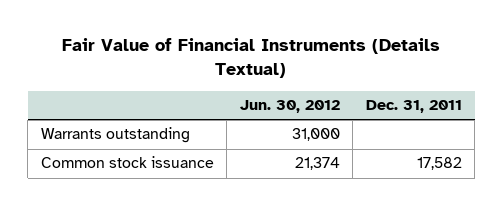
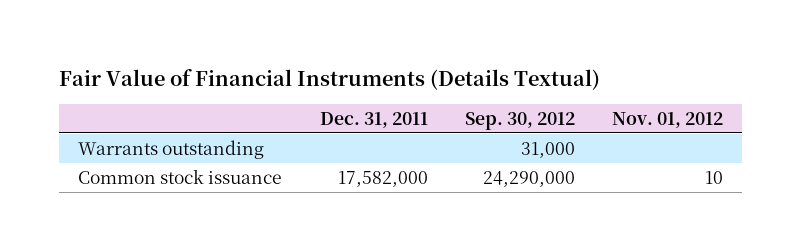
- | Jun. 30, 2012 | Dec. 31, 2011
+ | Dec. 31, 2011 | Sep. 30, 2012 | Nov. 01, 2012
- Common stock issuance | 21,374 | 17,582
+ Common stock issuance | 17,582,000 | 24,290,000 | 10

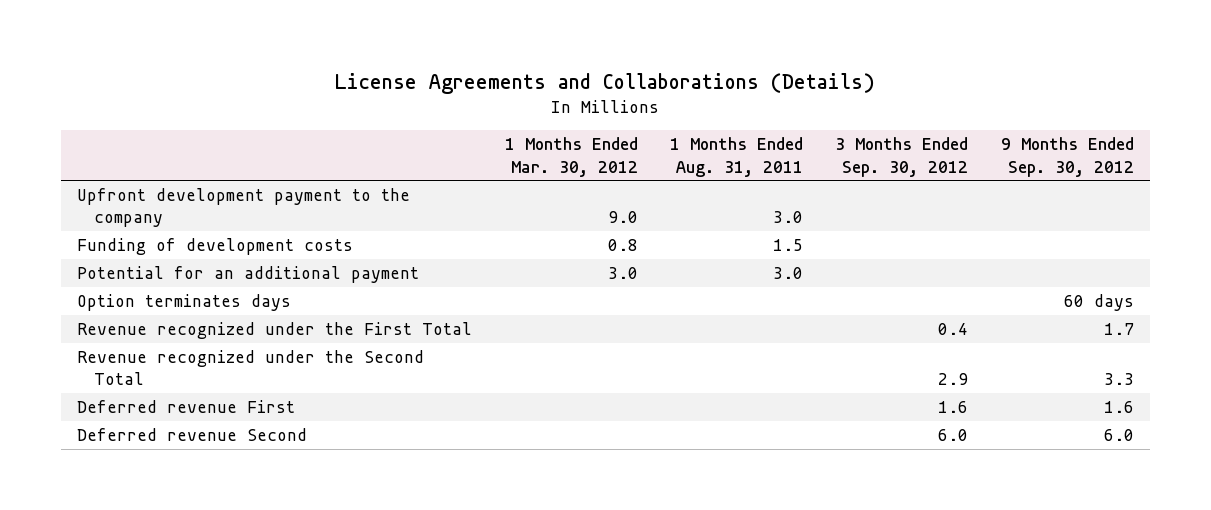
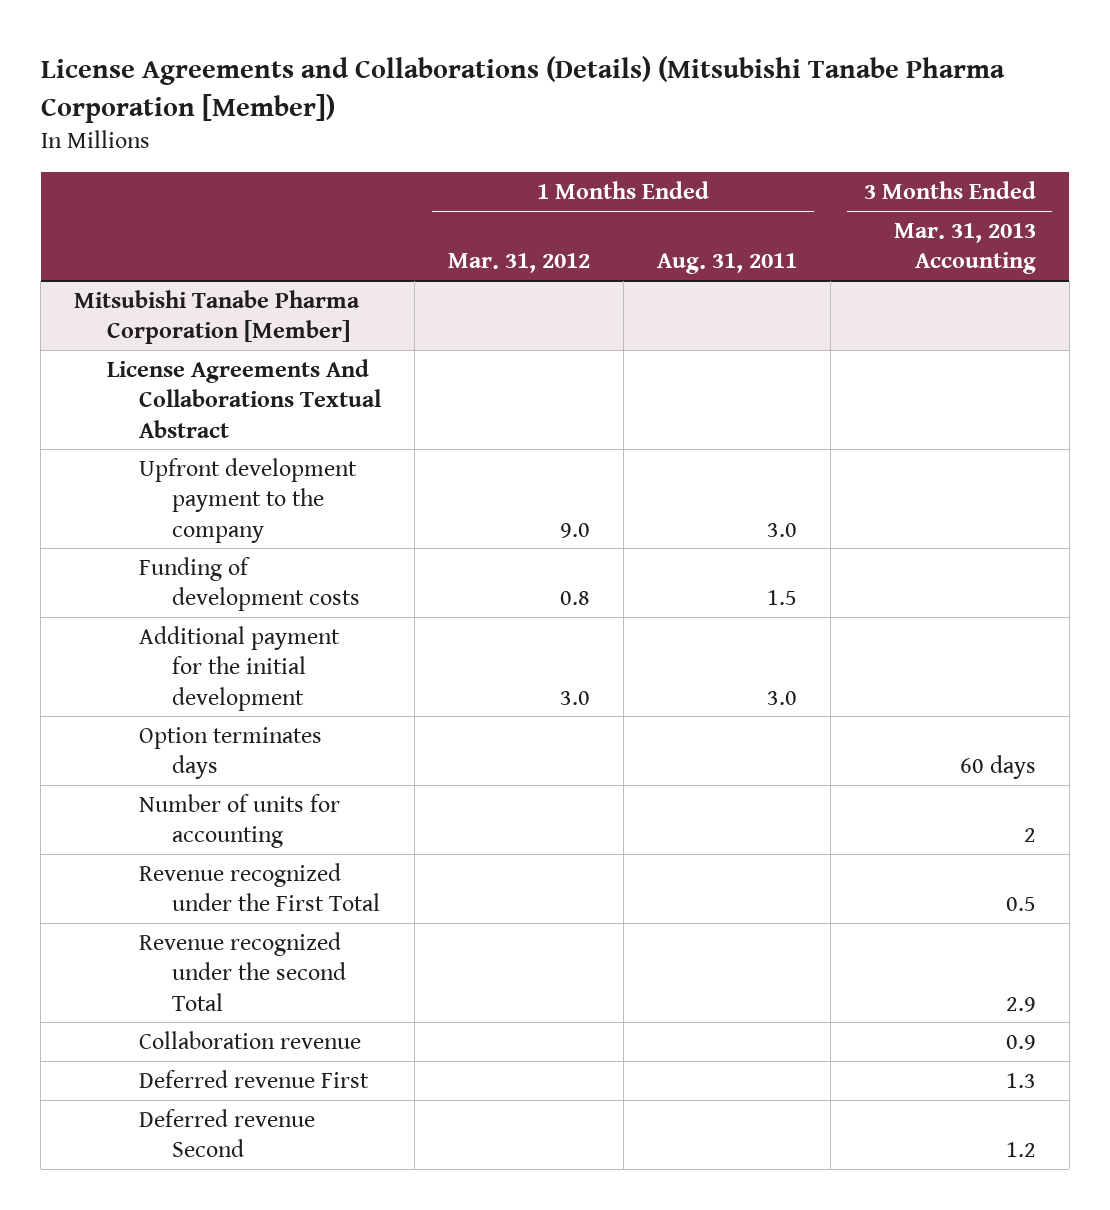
- License Agreements and Collaborations (Details)
+ License Agreements and Collaborations (Details) (Mitsubishi Tanabe Pharma Corporation [Member])
- | 1 Months Ended Mar. 30, 2012 | 1 Months Ended Aug. 31, 2011 | 3 Months Ended Sep. 30, 2012 | 9 Months Ended Sep. 30, 2012
+ | 1 Months Ended Mar. 31, 2012 | 1 Months Ended Aug. 31, 2011 | 3 Months Ended Mar. 31, 2013 Accounting
+ Mitsubishi Tanabe Pharma Corporation [Member]
+ License Agreements And Collaborations Textual Abstract
- Potential for an additional payment | 3.0 | 3.0 | |
+ Additional payment for the initial development | 3.0 | 3.0 |
+ Number of units for accounting | | | 2
- Revenue recognized under the Second Total | | | 2.9 | 3.3
+ Revenue recognized under the second Total | | | 2.9
+ Collaboration revenue | | | 0.9

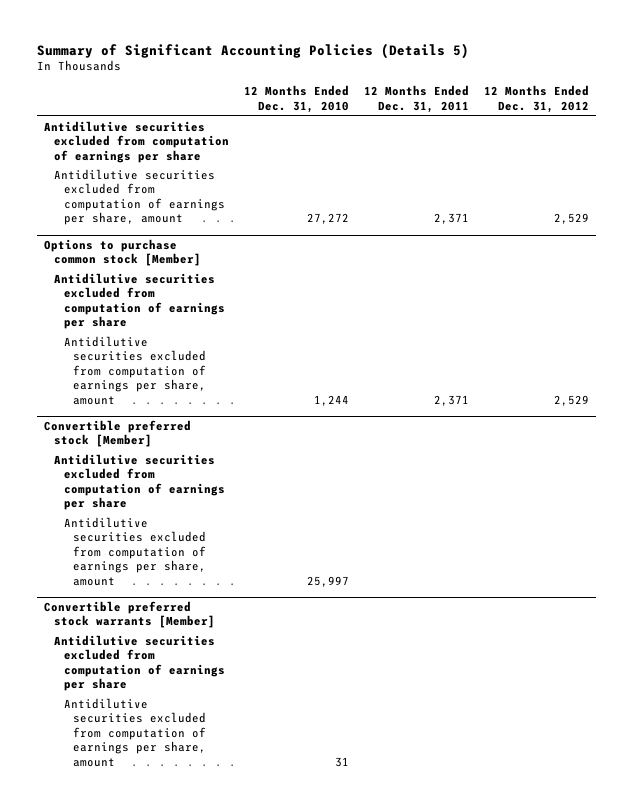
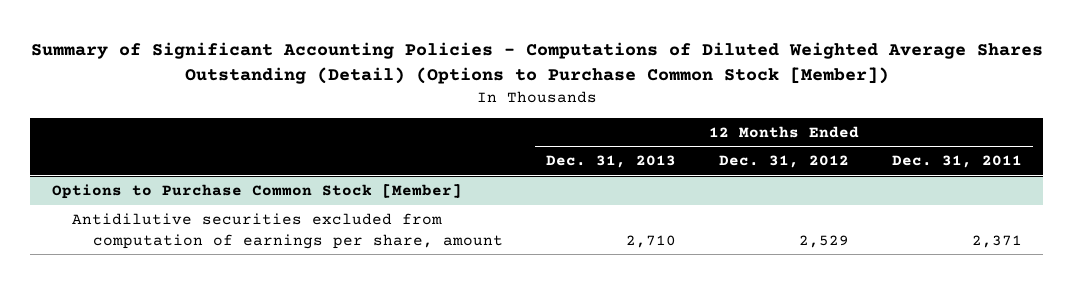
- Summary of Significant Accounting Policies (Details 5)
+ Summary of Significant Accounting Policies - Computations of Diluted Weighted Average Shares Outstanding (Detail) (Options to Purchase Common Stock [Member])
- | 12 Months Ended Dec. 31, 2010 | 12 Months Ended Dec. 31, 2011 | 12 Months Ended Dec. 31, 2012
+ | 12 Months Ended Dec. 31, 2013 | 12 Months Ended Dec. 31, 2012 | 12 Months Ended Dec. 31, 2011
- Antidilutive securities excluded from computation of earnings per share
- Antidilutive securities excluded from computation of earnings per share, amount | 27,272 | 2,371 | 2,529
- Options to purchase common stock [Member]
- Antidilutive securities excluded from computation of earnings per share
+ Options to Purchase Common Stock [Member]
- Convertible preferred stock [Member]
- Antidilutive securities excluded from computation of earnings per share
- Antidilutive securities excluded from computation of earnings per share, amount | 25,997 | |
- Convertible preferred stock warrants [Member]
- Antidilutive securities excluded from computation of earnings per share
- Antidilutive securities excluded from computation of earnings per share, amount | 31 | |

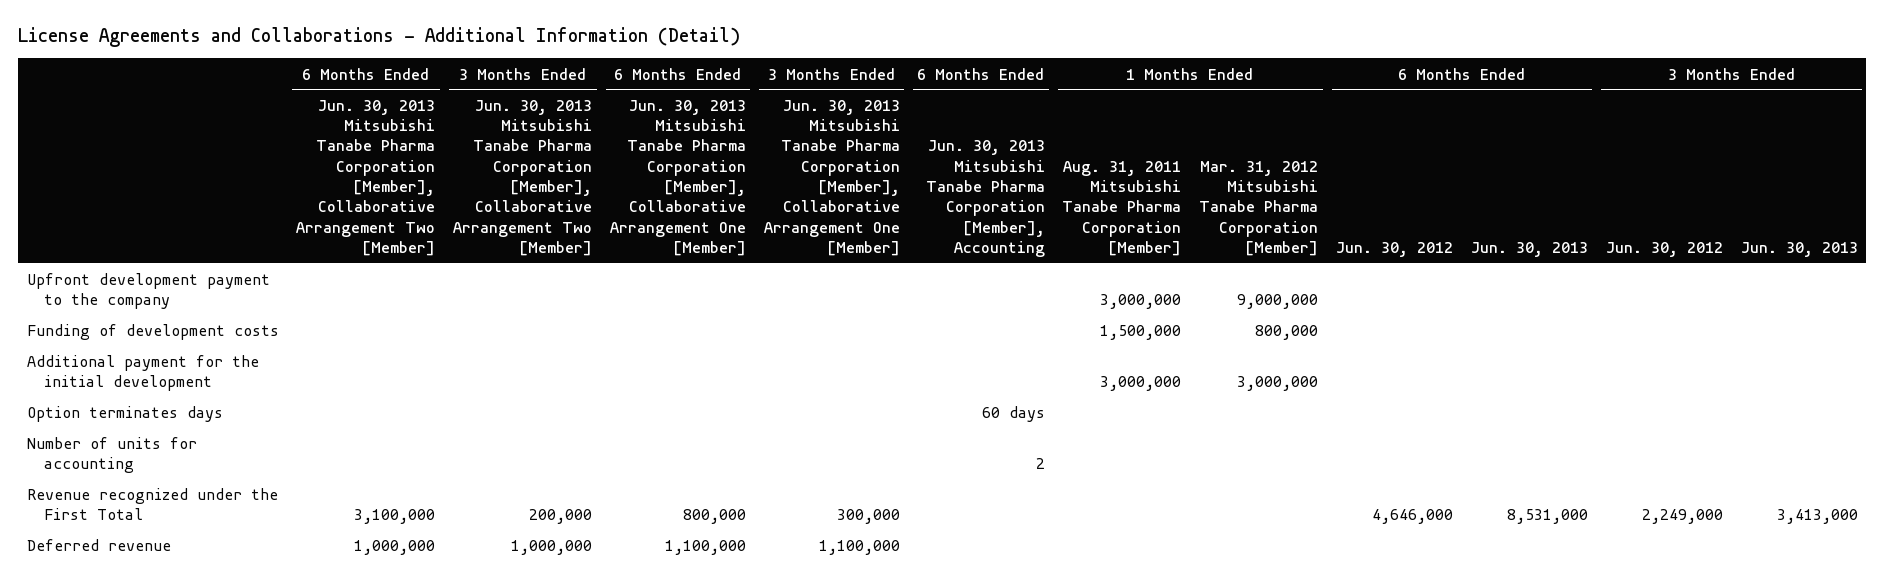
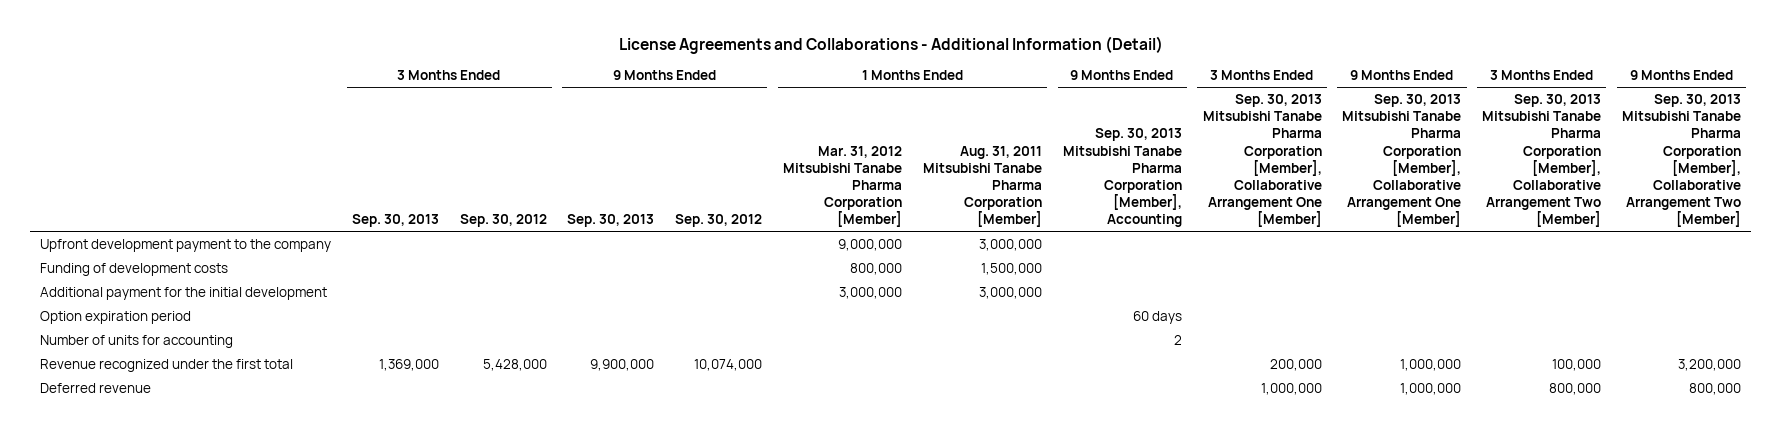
- | 6 Months Ended Jun. 30, 2013 Mitsubishi Tanabe Pharma Corporation [Member], Collaborative Arrangement Two [Member] | 3 Months Ended Jun. 30, 2013 Mitsubishi Tanabe Pharma Corporation [Member], Collaborative Arrangement Two [Member] | 6 Months Ended Jun. 30, 2013 Mitsubishi Tanabe Pharma Corporation [Member], Collaborative Arrangement One [Member] | 3 Months Ended Jun. 30, 2013 Mitsubishi Tanabe Pharma Corporation [Member], Collaborative Arrangement One [Member] | 6 Months Ended Jun. 30, 2013 Mitsubishi Tanabe Pharma Corporation [Member], Accounting | 1 Months Ended Aug. 31, 2011 Mitsubishi Tanabe Pharma Corporation [Member] | 1 Months Ended Mar. 31, 2012 Mitsubishi Tanabe Pharma Corporation [Member] | 6 Months Ended Jun. 30, 2012 | 6 Months Ended Jun. 30, 2013 | 3 Months Ended Jun. 30, 2012 | 3 Months Ended Jun. 30, 2013
+ | 3 Months Ended Sep. 30, 2013 | 3 Months Ended Sep. 30, 2012 | 9 Months Ended Sep. 30, 2013 | 9 Months Ended Sep. 30, 2012 | 1 Months Ended Mar. 31, 2012 Mitsubishi Tanabe Pharma Corporation [Member] | 1 Months Ended Aug. 31, 2011 Mitsubishi Tanabe Pharma Corporation [Member] | 9 Months Ended Sep. 30, 2013 Mitsubishi Tanabe Pharma Corporation [Member], Accounting | 3 Months Ended Sep. 30, 2013 Mitsubishi Tanabe Pharma Corporation [Member], Collaborative Arrangement One [Member] | 9 Months Ended Sep. 30, 2013 Mitsubishi Tanabe Pharma Corporation [Member], Collaborative Arrangement One [Member] | 3 Months Ended Sep. 30, 2013 Mitsubishi Tanabe Pharma Corporation [Member], Collaborative Arrangement Two [Member] | 9 Months Ended Sep. 30, 2013 Mitsubishi Tanabe Pharma Corporation [Member], Collaborative Arrangement Two [Member]
- Option terminates days | | | | | 60 days | | | | | |
+ Option expiration period | | | | | | | 60 days | | | |
- Revenue recognized under the First Total | 3,100,000 | 200,000 | 800,000 | 300,000 | | | | 4,646,000 | 8,531,000 | 2,249,000 | 3,413,000
+ Revenue recognized under the first total | 1,369,000 | 5,428,000 | 9,900,000 | 10,074,000 | | | | 200,000 | 1,000,000 | 100,000 | 3,200,000

